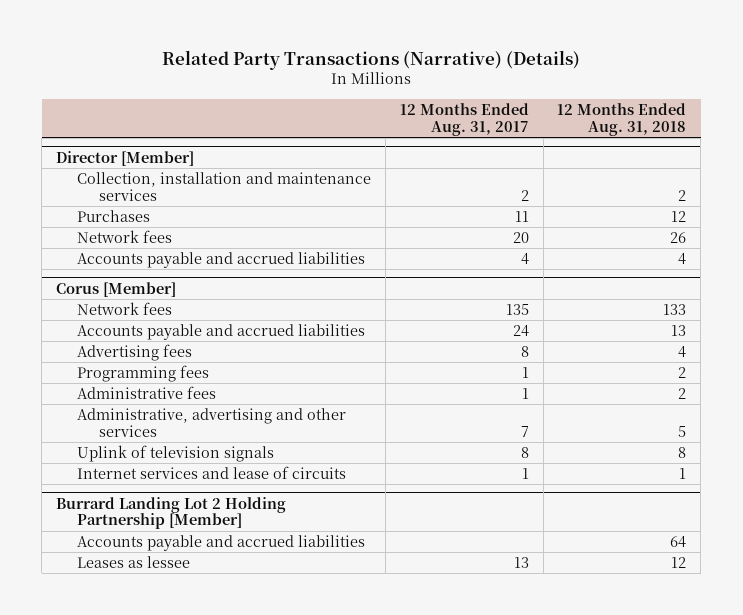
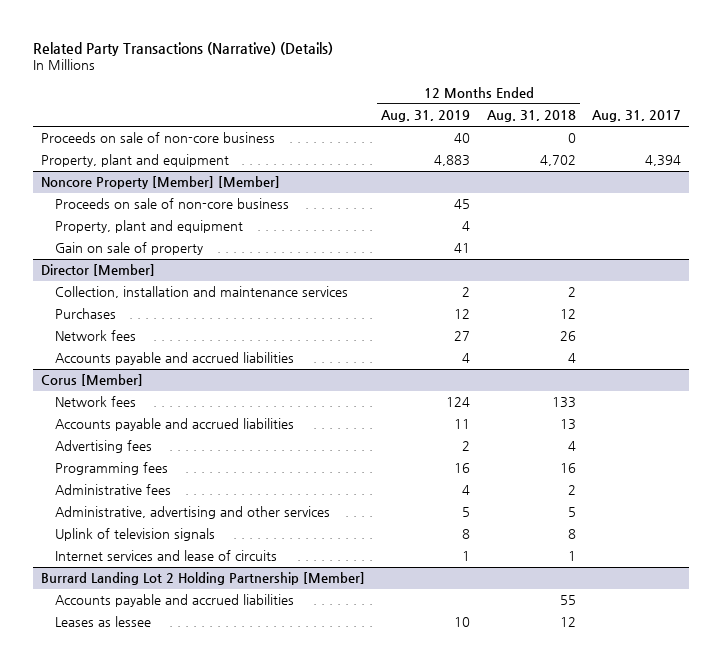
- | 12 Months Ended Aug. 31, 2017 | 12 Months Ended Aug. 31, 2018
+ | 12 Months Ended Aug. 31, 2019 | 12 Months Ended Aug. 31, 2018 | Aug. 31, 2017
+ Proceeds on sale of non-core business | 40 | 0 |
+ Property, plant and equipment | 4,883 | 4,702 | 4,394
+ Noncore Property [Member] [Member]
+ Proceeds on sale of non-core business | 45 | |
+ Property, plant and equipment | 4 | |
+ Gain on sale of property | 41 | |
@ Corus [Member]
- Programming fees | 1 | 2
+ Programming fees | 16 | 16 |
@ Burrard Landing Lot 2 Holding Partnership [Member]
- Accounts payable and accrued liabilities | | 64
+ Accounts payable and accrued liabilities | | 55 |

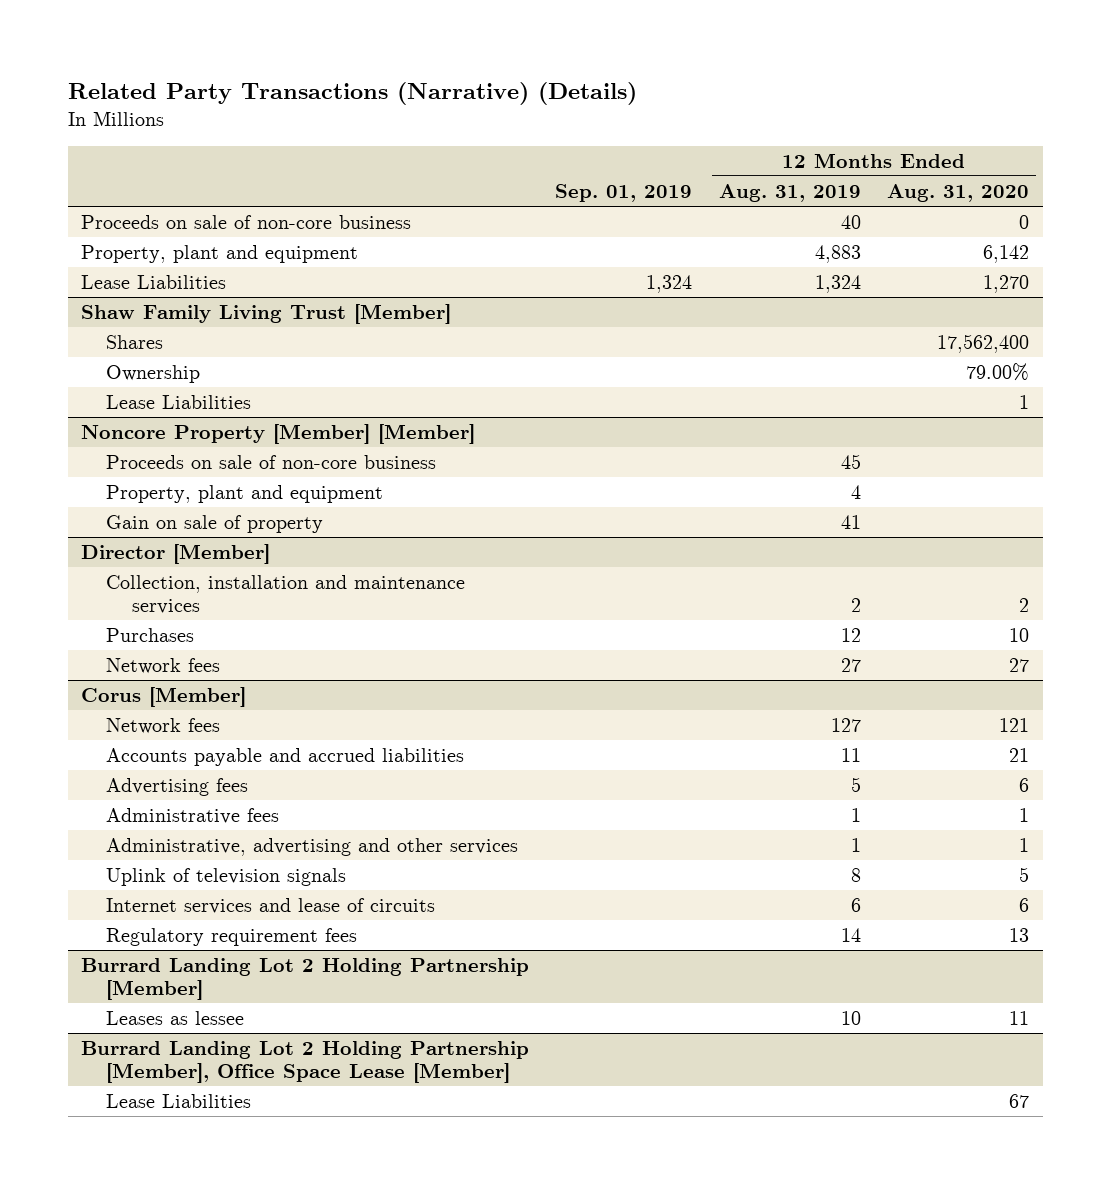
- | 12 Months Ended Aug. 31, 2019 | 12 Months Ended Aug. 31, 2018 | Aug. 31, 2017
+ | Sep. 01, 2019 | 12 Months Ended Aug. 31, 2019 | 12 Months Ended Aug. 31, 2020
+ Lease Liabilities | 1,324 | 1,324 | 1,270
+ Shaw Family Living Trust [Member]
+ Shares | | | 17,562,400
+ Ownership | | | 79.00%
+ Lease Liabilities | | | 1
@ Director [Member]
- Accounts payable and accrued liabilities | 4 | 4 |
@ Corus [Member]
- Network fees | 124 | 133 |
+ Network fees | | 127 | 121
- Advertising fees | 2 | 4 |
- Programming fees | 16 | 16 |
- Administrative fees | 4 | 2 |
- Administrative, advertising and other services | 5 | 5 |
+ Advertising fees | | 5 | 6
+ Administrative fees | | 1 | 1
+ Administrative, advertising and other services | | 1 | 1
- Internet services and lease of circuits | 1 | 1 |
+ Internet services and lease of circuits | | 6 | 6
+ Regulatory requirement fees | | 14 | 13
@ Burrard Landing Lot 2 Holding Partnership [Member]
- Accounts payable and accrued liabilities | | 55 |
+ Burrard Landing Lot 2 Holding Partnership [Member], Office Space Lease [Member]
+ Lease Liabilities | | | 67

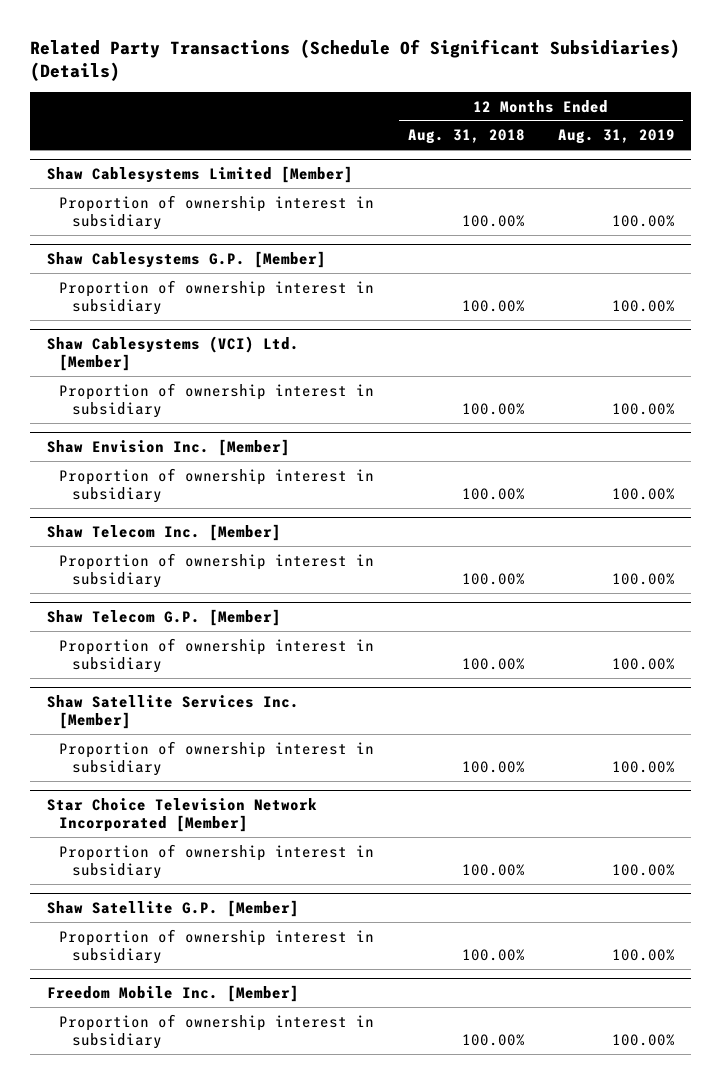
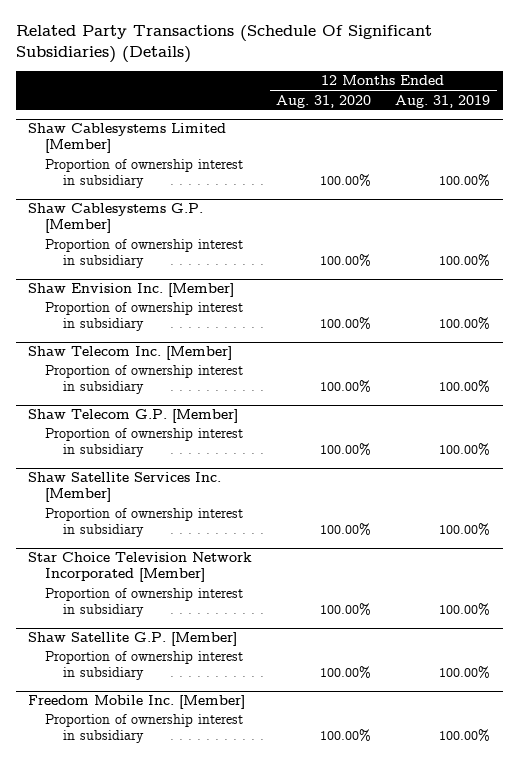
- | 12 Months Ended Aug. 31, 2018 | 12 Months Ended Aug. 31, 2019
+ | 12 Months Ended Aug. 31, 2020 | 12 Months Ended Aug. 31, 2019
- Shaw Cablesystems (VCI) Ltd. [Member]
- Proportion of ownership interest in subsidiary | 100.00% | 100.00%

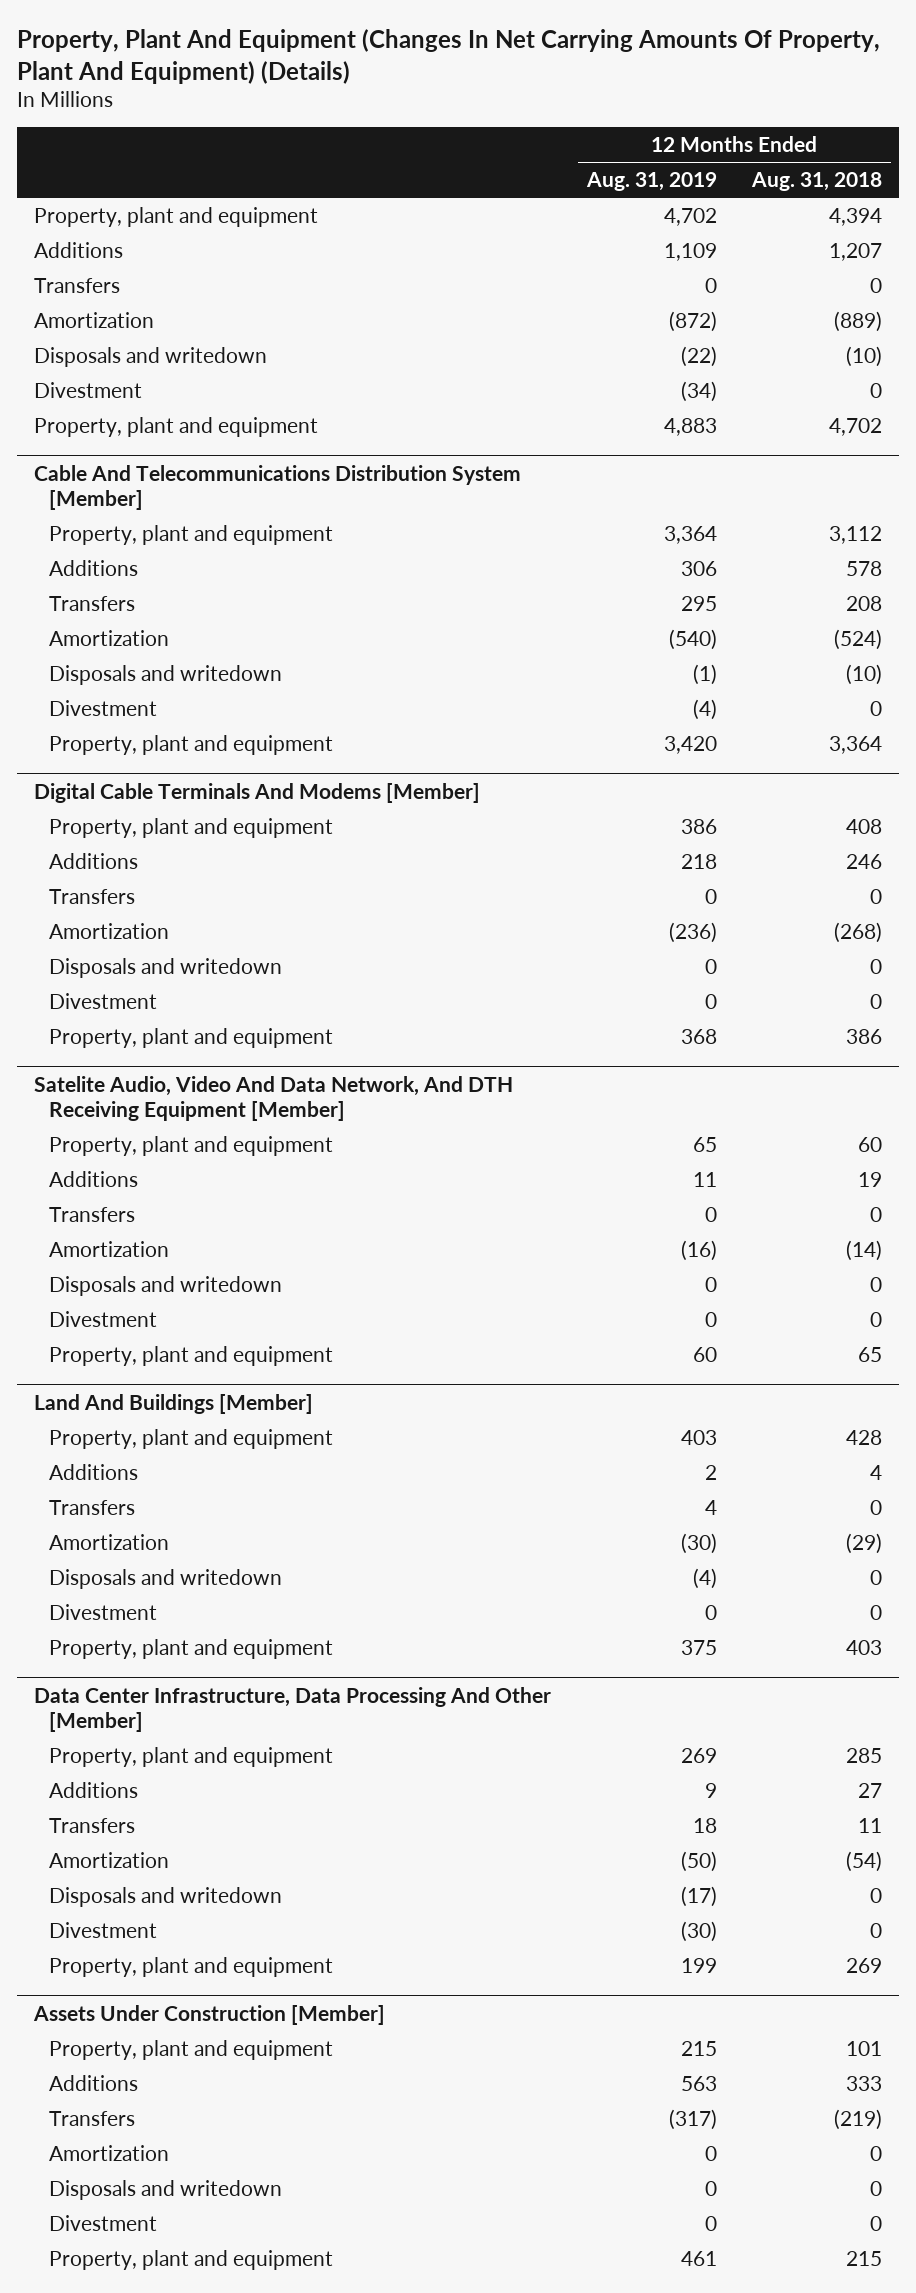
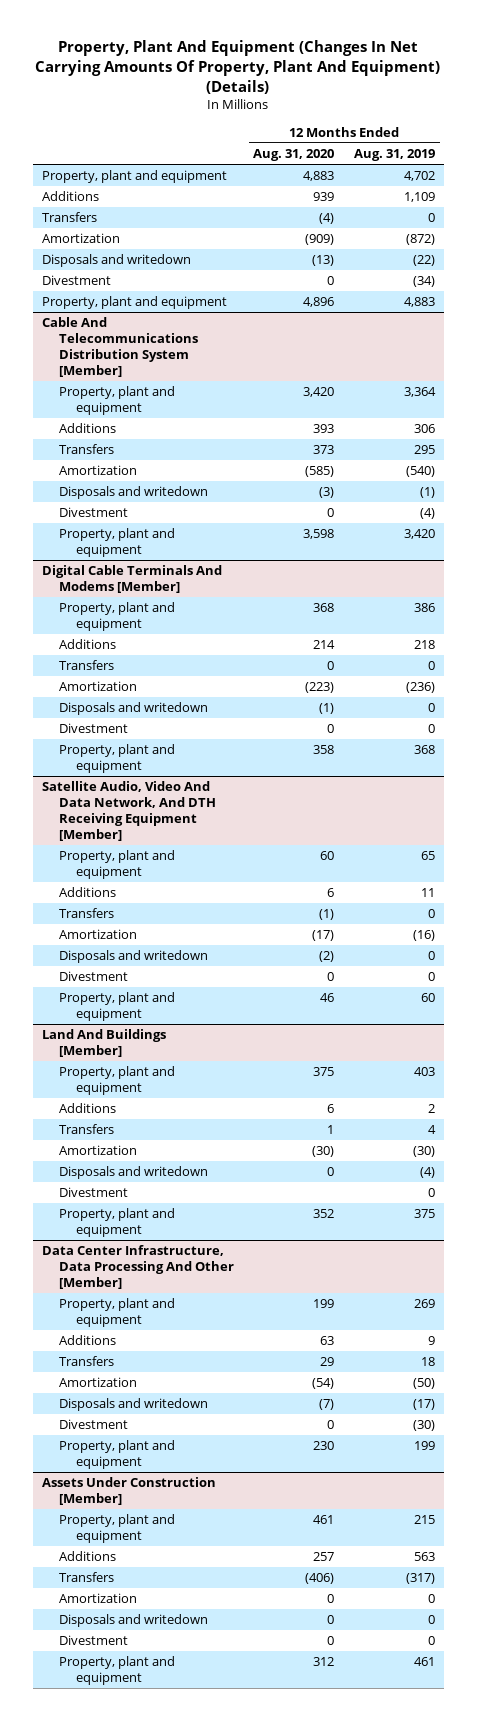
- | 12 Months Ended Aug. 31, 2019 | 12 Months Ended Aug. 31, 2018
+ | 12 Months Ended Aug. 31, 2020 | 12 Months Ended Aug. 31, 2019
- Satelite Audio, Video And Data Network, And DTH Receiving Equipment [Member]
+ Satellite Audio, Video And Data Network, And DTH Receiving Equipment [Member]

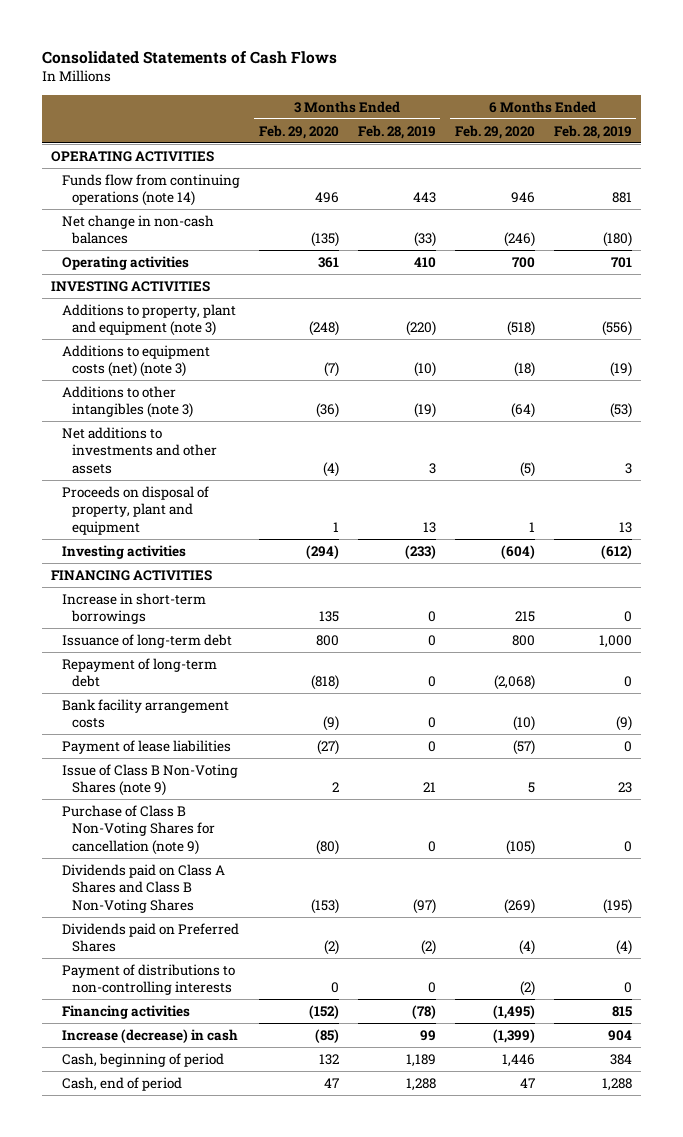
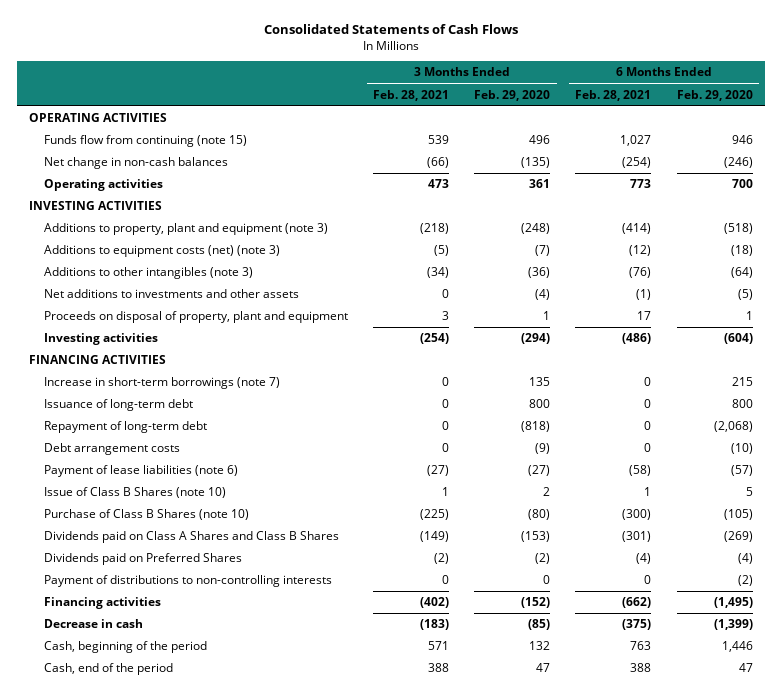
- | 3 Months Ended Feb. 29, 2020 | 3 Months Ended Feb. 28, 2019 | 6 Months Ended Feb. 29, 2020 | 6 Months Ended Feb. 28, 2019
+ | 3 Months Ended Feb. 28, 2021 | 3 Months Ended Feb. 29, 2020 | 6 Months Ended Feb. 28, 2021 | 6 Months Ended Feb. 29, 2020
- Funds flow from continuing operations (note 14) | 496 | 443 | 946 | 881
+ Funds flow from continuing (note 15) | 539 | 496 | 1,027 | 946
- Increase in short-term borrowings | 135 | 0 | 215 | 0
+ Increase in short-term borrowings (note 7) | 0 | 135 | 0 | 215
- Bank facility arrangement costs | (9) | 0 | (10) | (9)
- Payment of lease liabilities | (27) | 0 | (57) | 0
- Issue of Class B Non-Voting Shares (note 9) | 2 | 21 | 5 | 23
- Purchase of Class B Non-Voting Shares for cancellation (note 9) | (80) | 0 | (105) | 0
- Dividends paid on Class A Shares and Class B Non-Voting Shares | (153) | (97) | (269) | (195)
+ Debt arrangement costs | 0 | (9) | 0 | (10)
+ Payment of lease liabilities (note 6) | (27) | (27) | (58) | (57)
+ Issue of Class B Shares (note 10) | 1 | 2 | 1 | 5
+ Purchase of Class B Shares (note 10) | (225) | (80) | (300) | (105)
+ Dividends paid on Class A Shares and Class B Shares | (149) | (153) | (301) | (269)
- Increase (decrease) in cash | (85) | 99 | (1,399) | 904
- Cash, beginning of period | 132 | 1,189 | 1,446 | 384
- Cash, end of period | 47 | 1,288 | 47 | 1,288
+ Decrease in cash | (183) | (85) | (375) | (1,399)
+ Cash, beginning of the period | 571 | 132 | 763 | 1,446
+ Cash, end of the period | 388 | 47 | 388 | 47

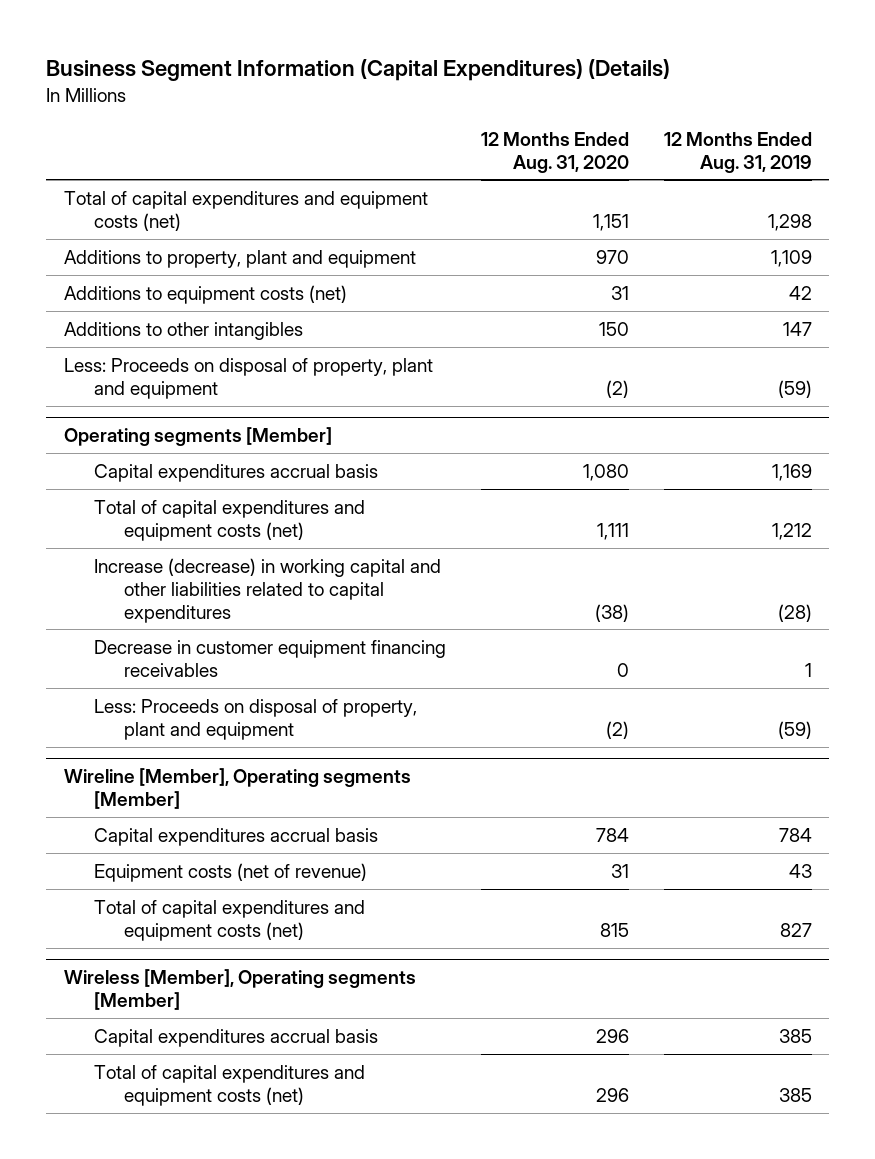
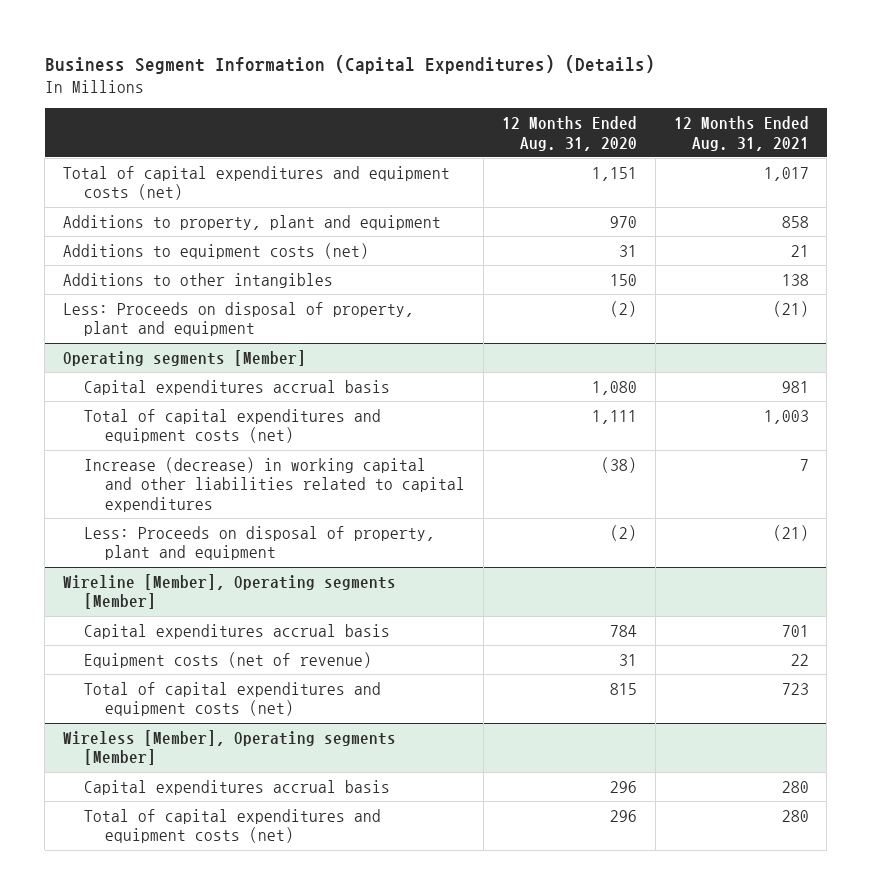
- | 12 Months Ended Aug. 31, 2020 | 12 Months Ended Aug. 31, 2019
+ | 12 Months Ended Aug. 31, 2020 | 12 Months Ended Aug. 31, 2021
@ Operating segments [Member]
- Decrease in customer equipment financing receivables | 0 | 1

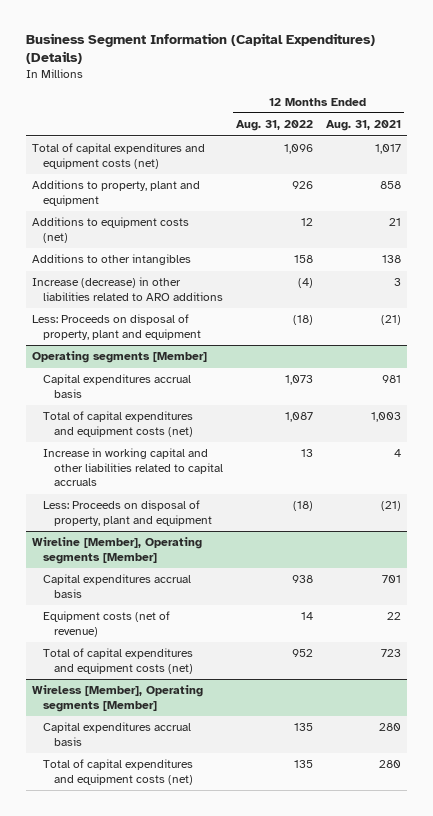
- | 12 Months Ended Aug. 31, 2020 | 12 Months Ended Aug. 31, 2021
+ | 12 Months Ended Aug. 31, 2022 | 12 Months Ended Aug. 31, 2021
+ Increase (decrease) in other liabilities related to ARO additions | (4) | 3
@ Operating segments [Member]
- Increase (decrease) in working capital and other liabilities related to capital expenditures | (38) | 7
+ Increase in working capital and other liabilities related to capital accruals | 13 | 4

